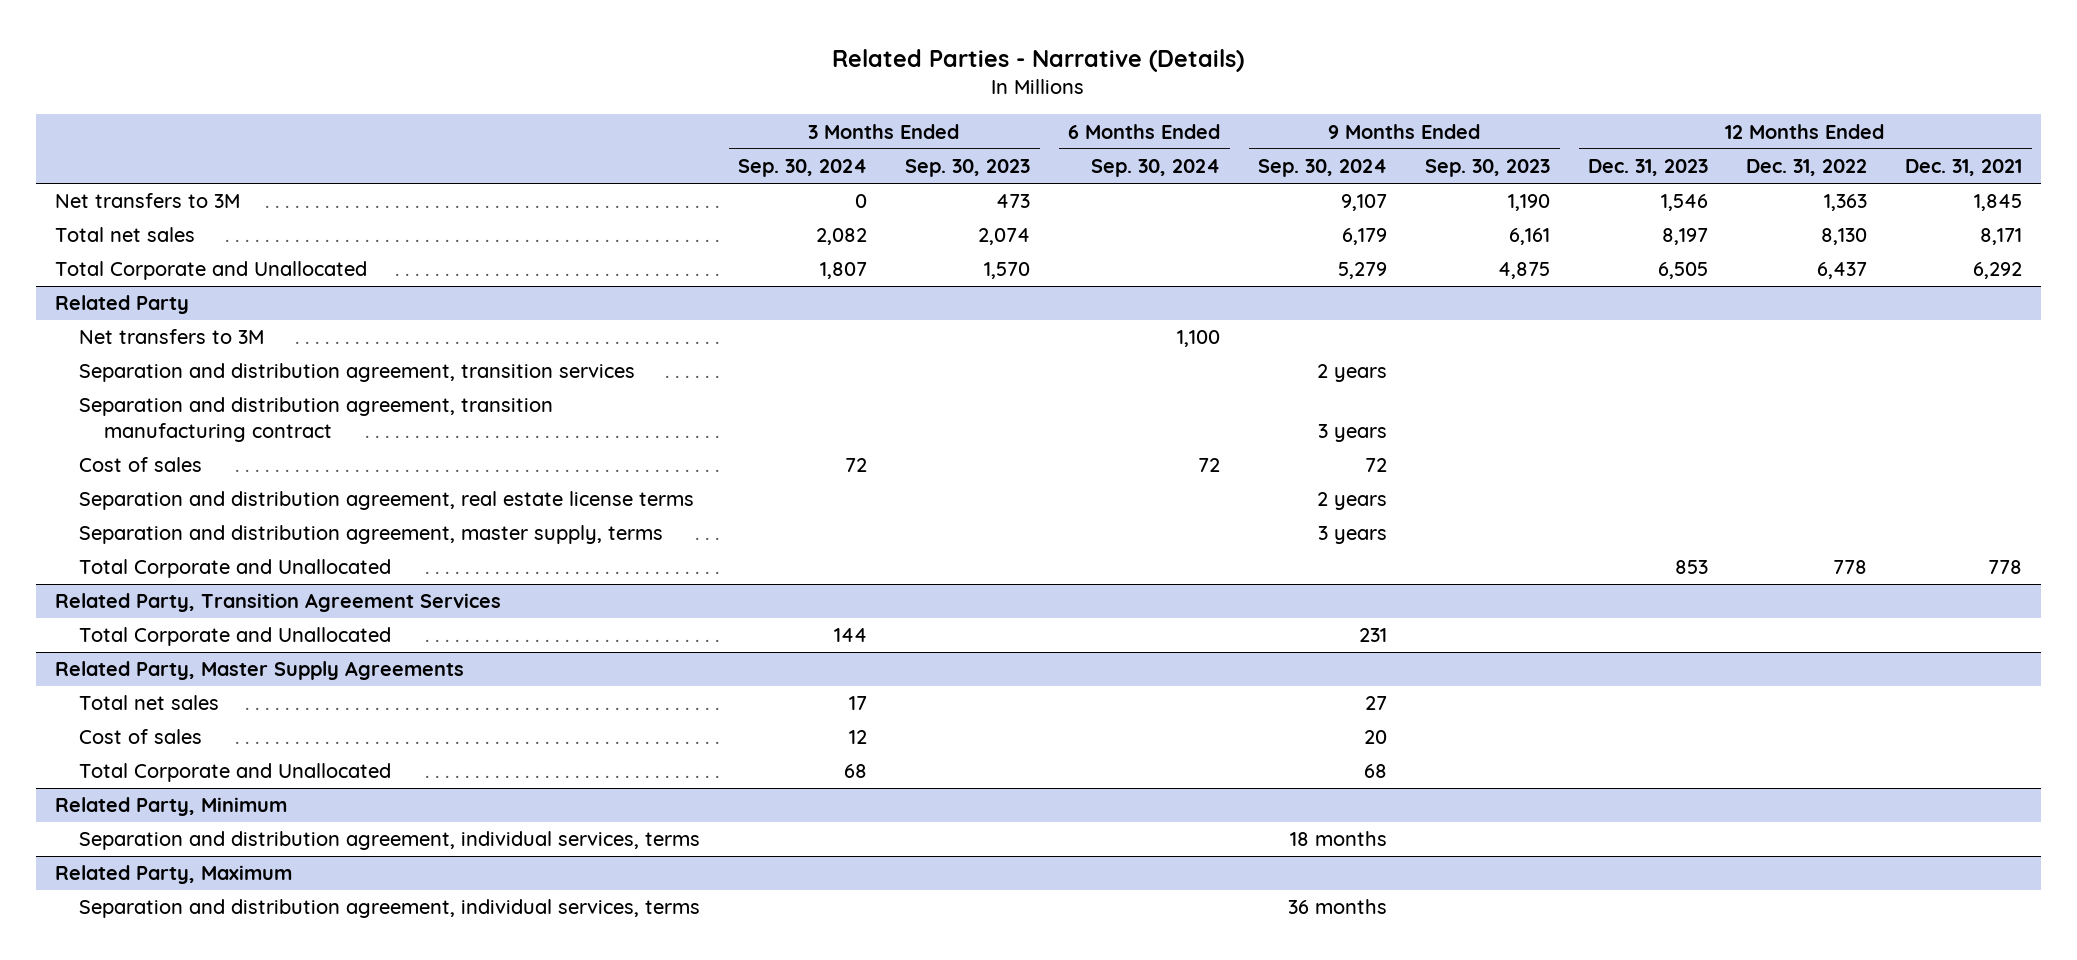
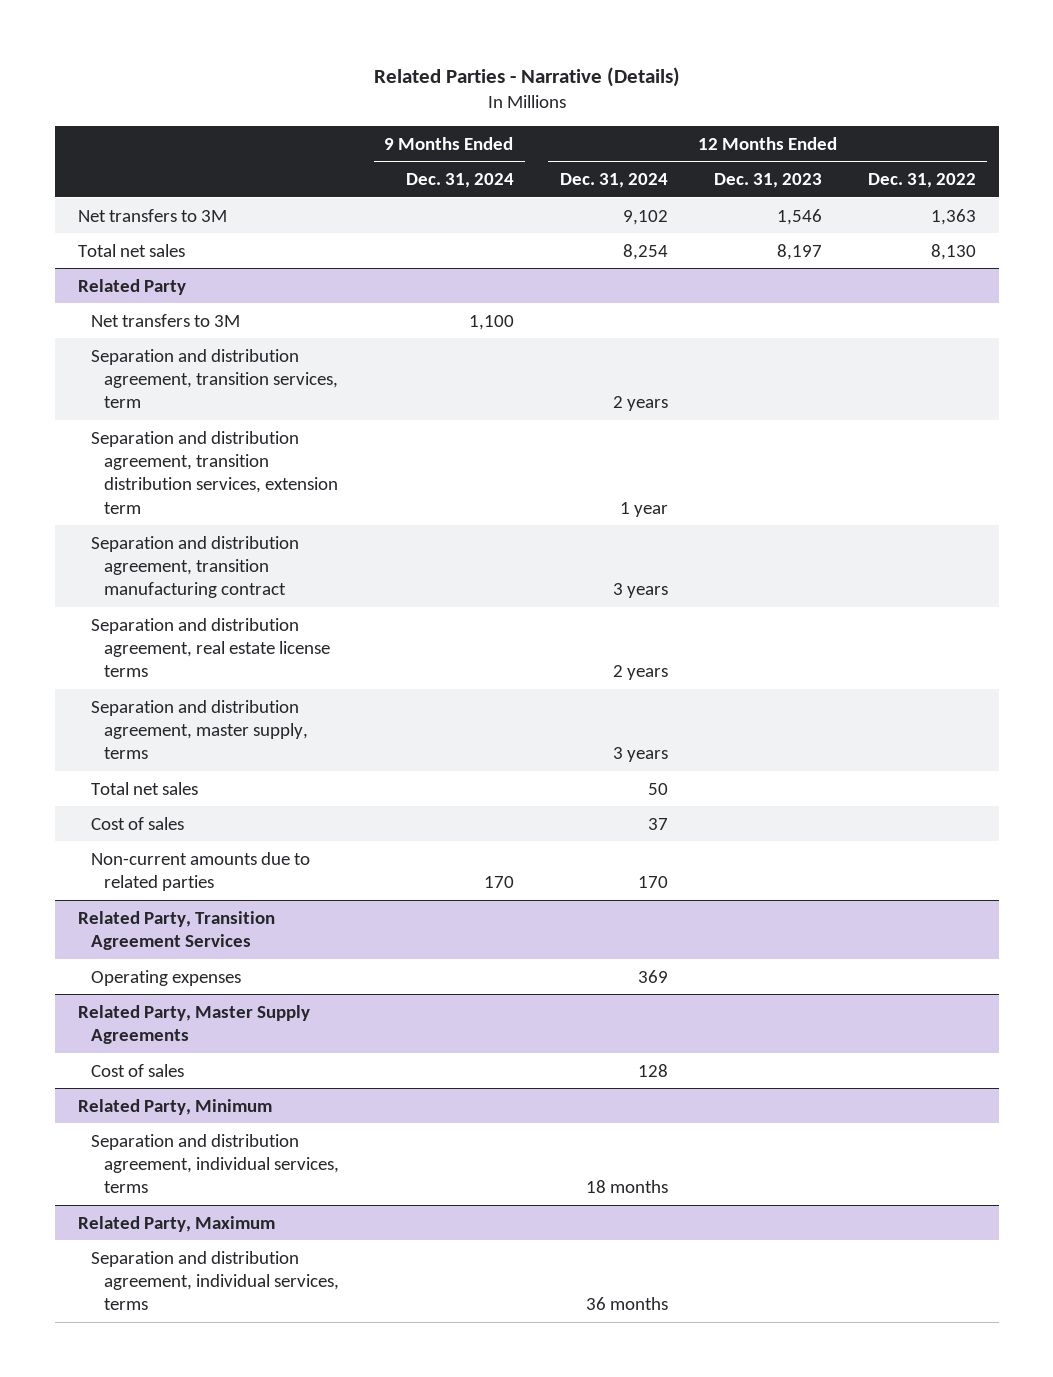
- | 3 Months Ended Sep. 30, 2024 | 3 Months Ended Sep. 30, 2023 | 6 Months Ended Sep. 30, 2024 | 9 Months Ended Sep. 30, 2024 | 9 Months Ended Sep. 30, 2023 | 12 Months Ended Dec. 31, 2023 | 12 Months Ended Dec. 31, 2022 | 12 Months Ended Dec. 31, 2021
+ | 9 Months Ended Dec. 31, 2024 | 12 Months Ended Dec. 31, 2024 | 12 Months Ended Dec. 31, 2023 | 12 Months Ended Dec. 31, 2022
- Total Corporate and Unallocated | 1,807 | 1,570 | | 5,279 | 4,875 | 6,505 | 6,437 | 6,292
@ Related Party
- Separation and distribution agreement, transition services | | | | 2 years | | | |
+ Separation and distribution agreement, transition services, term | | 2 years | |
+ Separation and distribution agreement, transition distribution services, extension term | | 1 year | |
- Total Corporate and Unallocated | | | | | | 853 | 778 | 778
+ Total net sales | | 50 | |
moved down: Cost of sales | | 37 | |
+ Non-current amounts due to related parties | 170 | 170 | |
@ Related Party, Transition Agreement Services
- Total Corporate and Unallocated | 144 | | | 231 | | | |
+ Operating expenses | | 369 | |
@ Related Party, Master Supply Agreements
- Total net sales | 17 | | | 27 | | | |
- Total Corporate and Unallocated | 68 | | | 68 | | | |

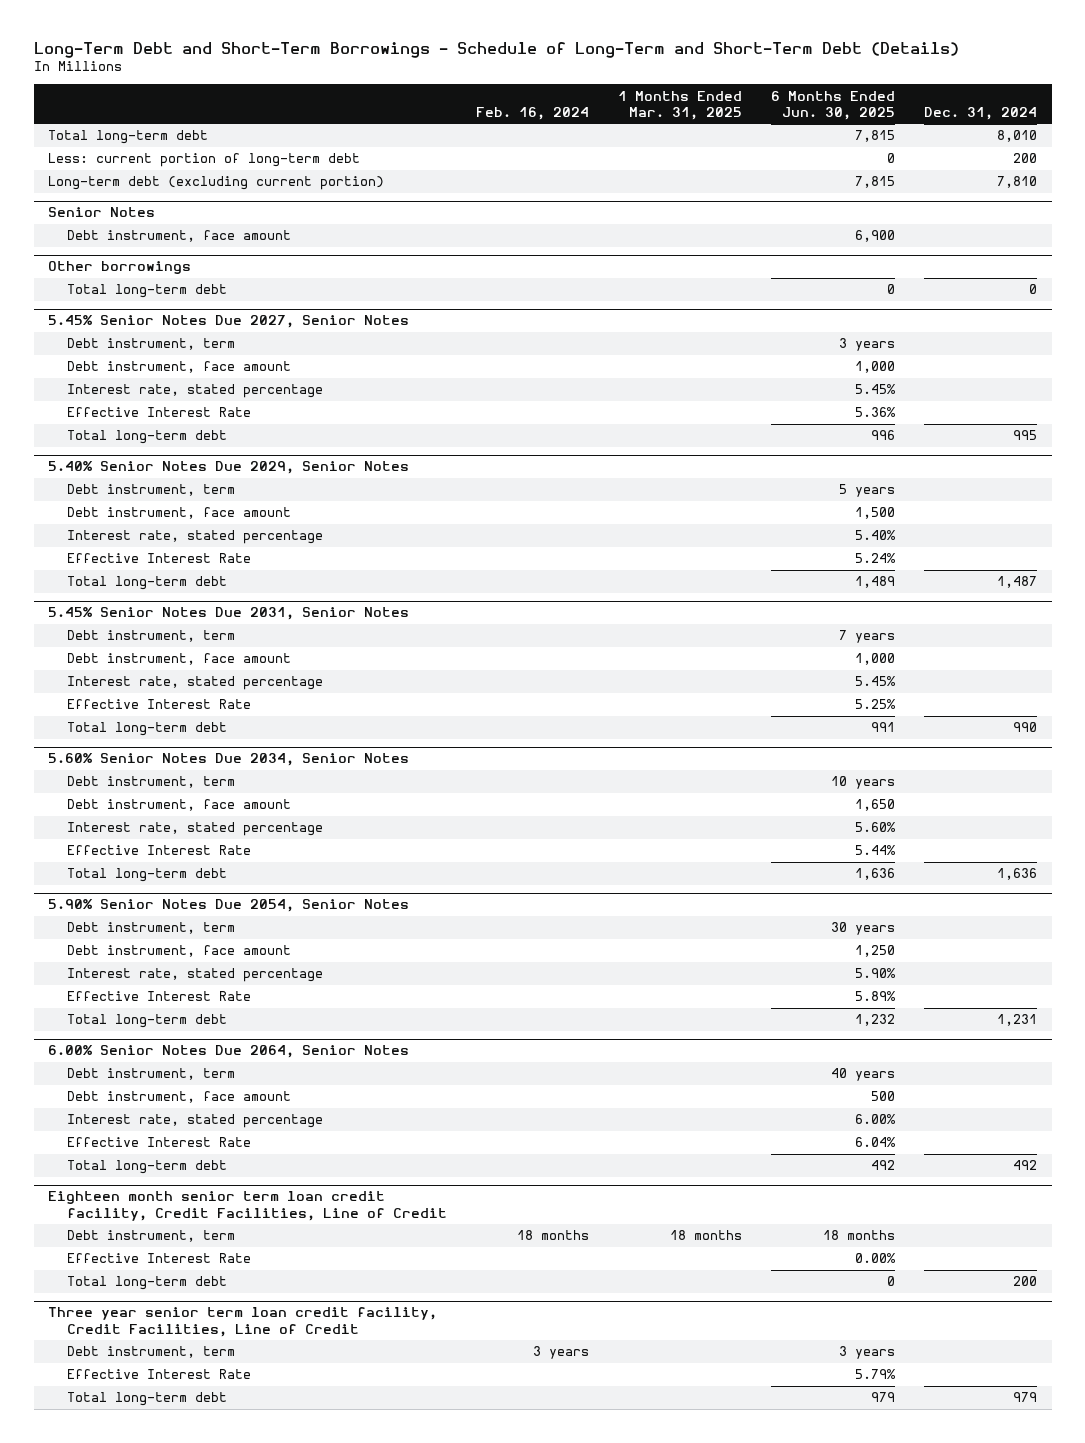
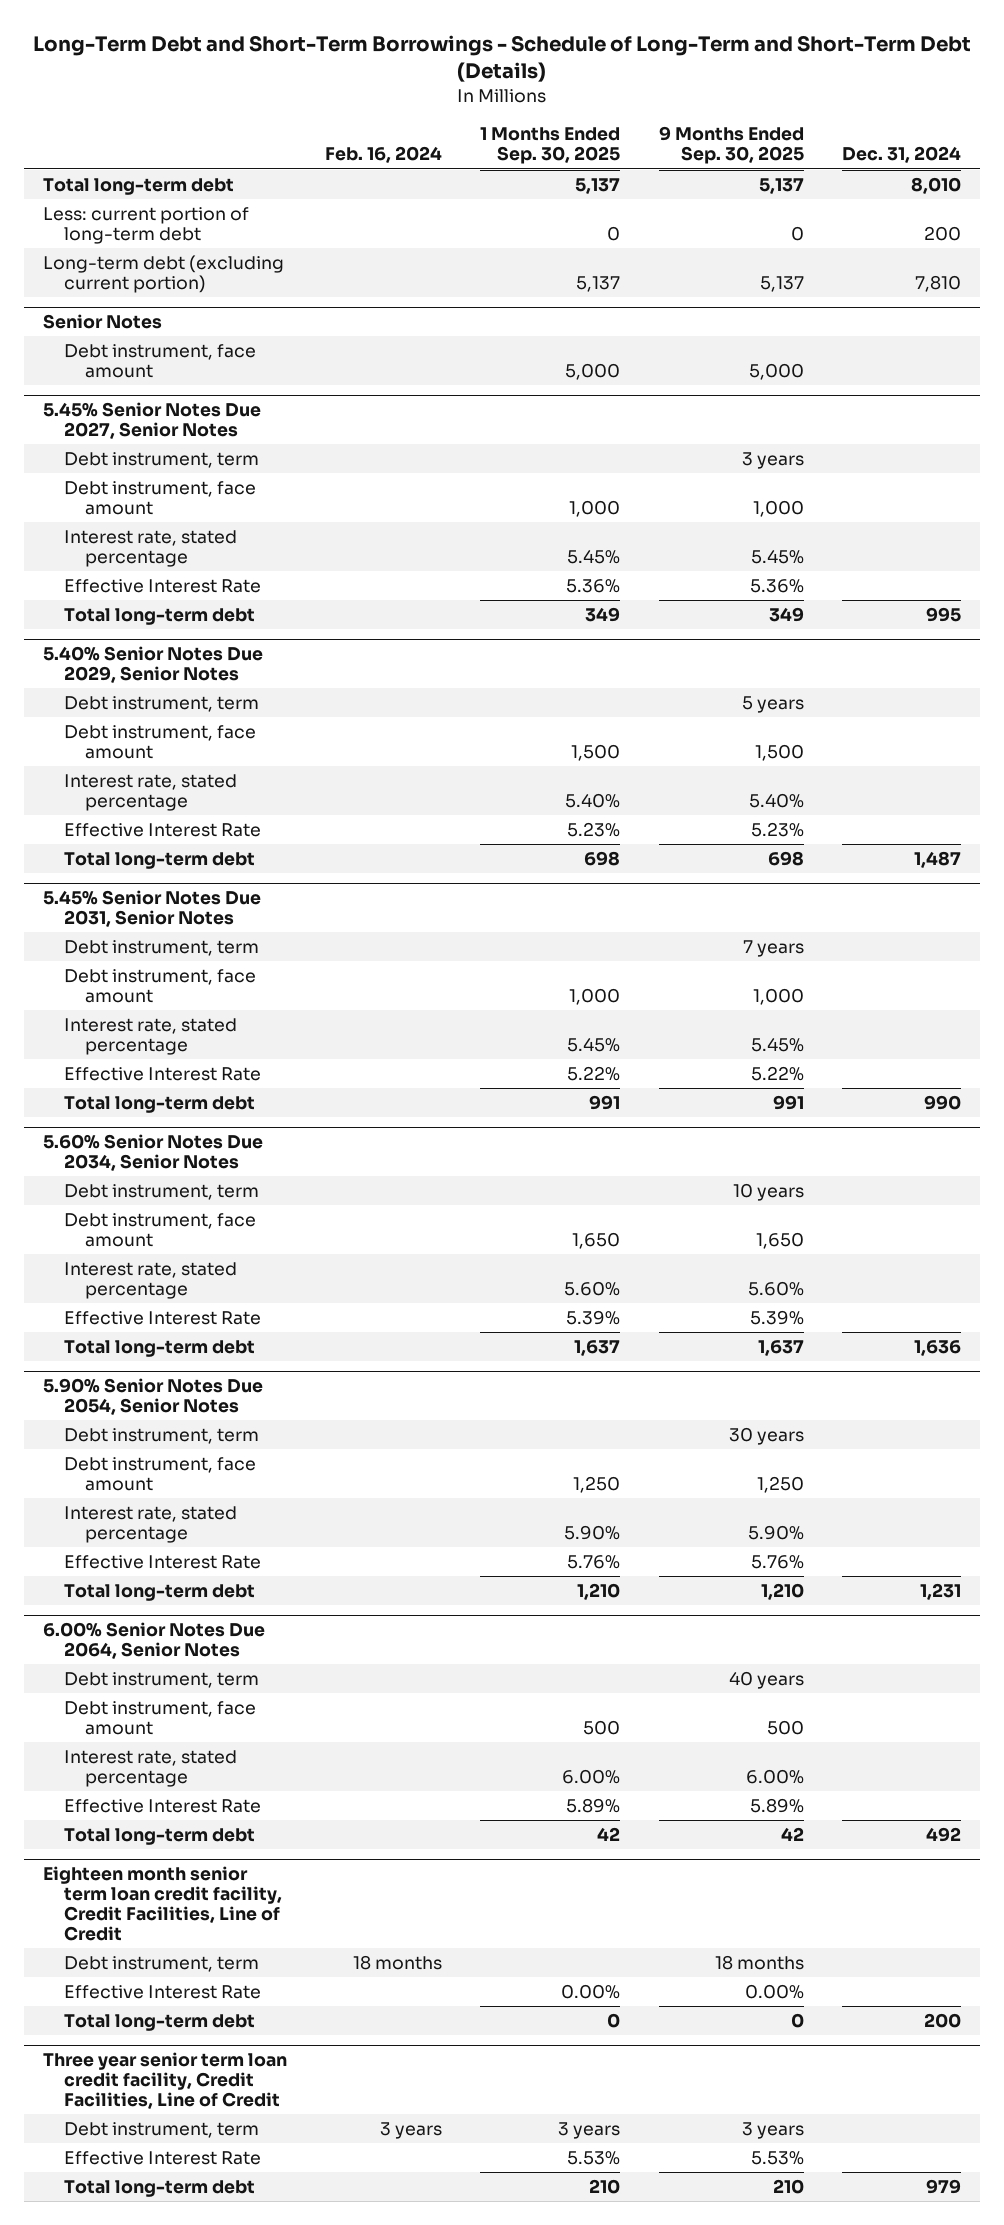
- | Feb. 16, 2024 | 1 Months Ended Mar. 31, 2025 | 6 Months Ended Jun. 30, 2025 | Dec. 31, 2024
+ | Feb. 16, 2024 | 1 Months Ended Sep. 30, 2025 | 9 Months Ended Sep. 30, 2025 | Dec. 31, 2024
- Other borrowings
- Total long-term debt | | | 0 | 0

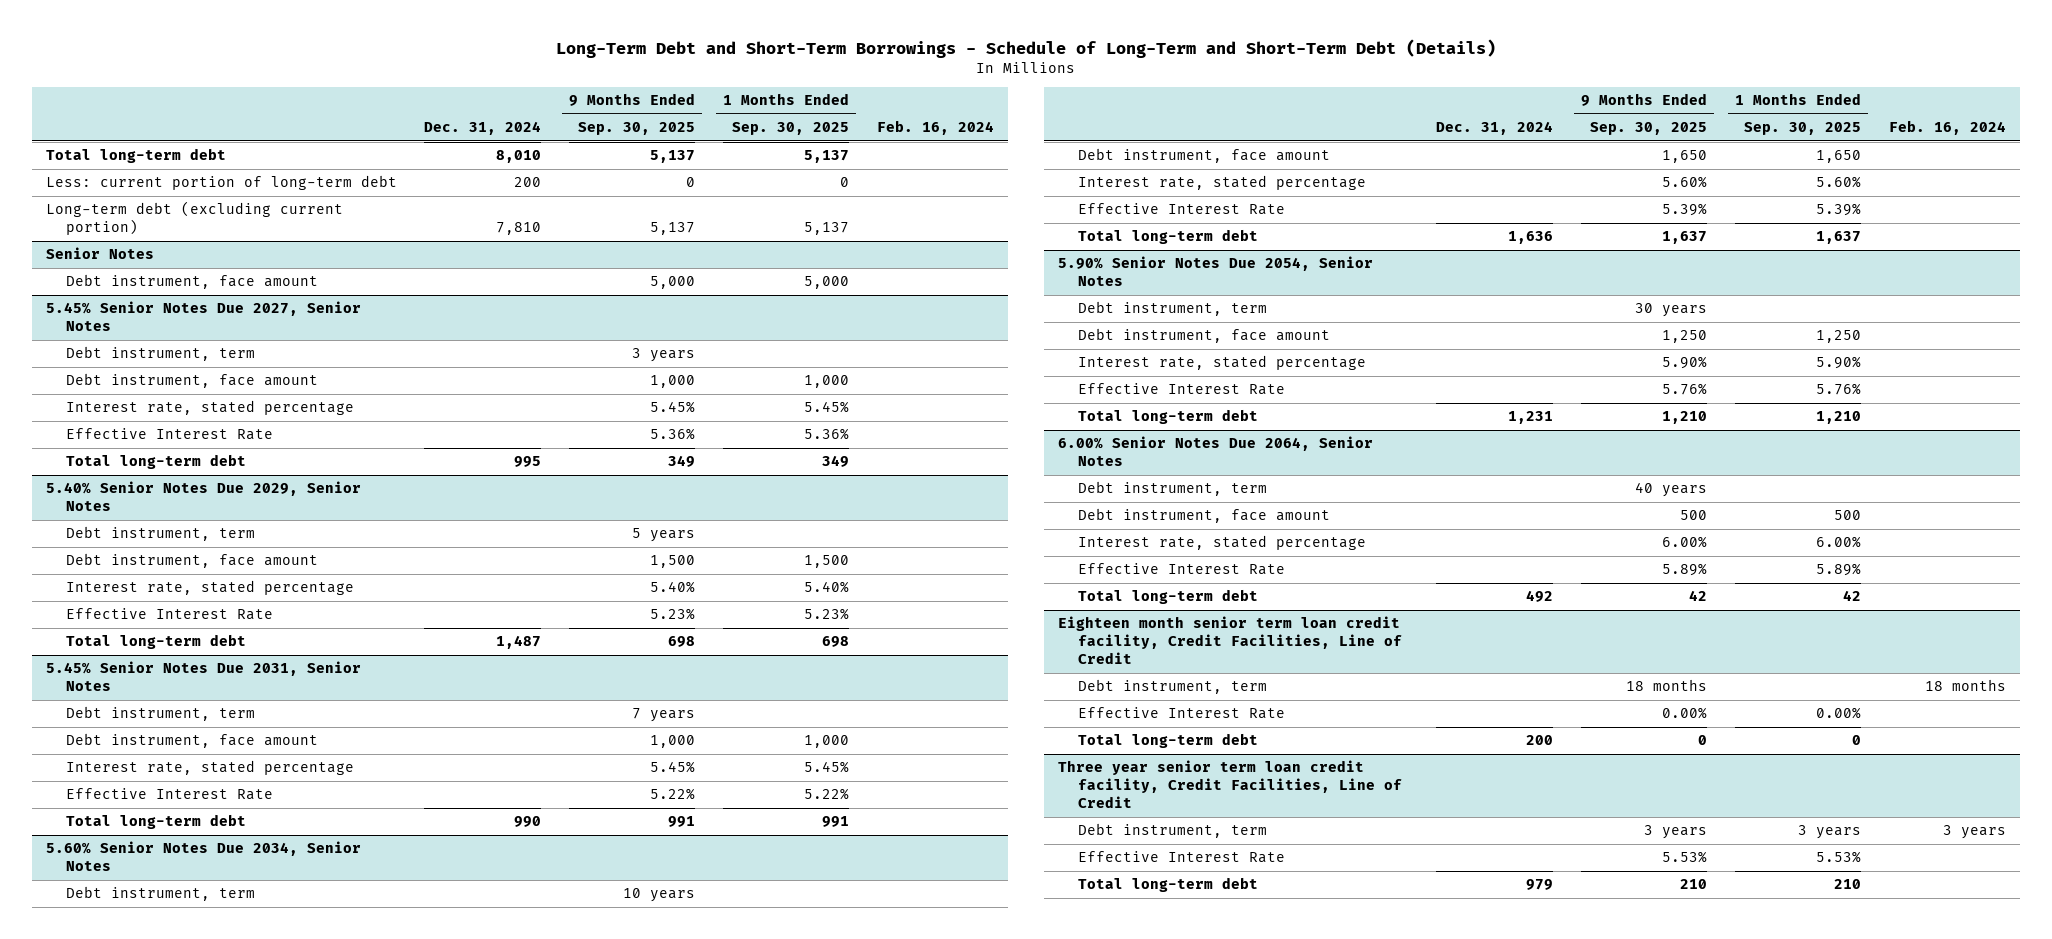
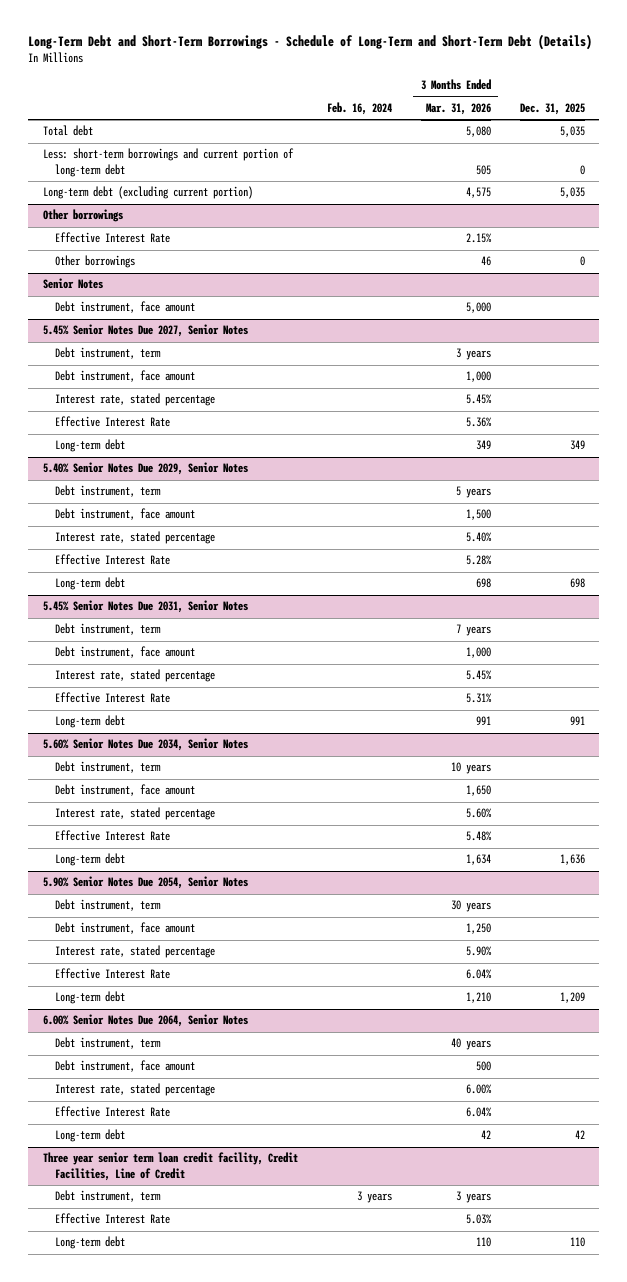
- | Dec. 31, 2024 | 9 Months Ended Sep. 30, 2025 | 1 Months Ended Sep. 30, 2025 | Feb. 16, 2024
+ | Feb. 16, 2024 | 3 Months Ended Mar. 31, 2026 | Dec. 31, 2025
- Total long-term debt | 8,010 | 5,137 | 5,137 |
- Less: current portion of long-term debt | 200 | 0 | 0 |
+ Total debt | | 5,080 | 5,035
+ Less: short-term borrowings and current portion of long-term debt | | 505 | 0
+ Other borrowings
+ Effective Interest Rate | | 2.15% |
+ Other borrowings | | 46 | 0
@ 5.45% Senior Notes Due 2027, Senior Notes
- Total long-term debt | 995 | 349 | 349 |
+ Long-term debt | | 349 | 349
@ 5.40% Senior Notes Due 2029, Senior Notes
- Total long-term debt | 1,487 | 698 | 698 |
+ Long-term debt | | 698 | 698
@ 5.45% Senior Notes Due 2031, Senior Notes
- Total long-term debt | 990 | 991 | 991 |
+ Long-term debt | | 991 | 991
@ 5.60% Senior Notes Due 2034, Senior Notes
- Total long-term debt | 1,636 | 1,637 | 1,637 |
+ Long-term debt | | 1,634 | 1,636
@ 5.90% Senior Notes Due 2054, Senior Notes
- Total long-term debt | 1,231 | 1,210 | 1,210 |
+ Long-term debt | | 1,210 | 1,209
@ 6.00% Senior Notes Due 2064, Senior Notes
- Total long-term debt | 492 | 42 | 42 |
- Eighteen month senior term loan credit facility, Credit Facilities, Line of Credit
- Debt instrument, term | | 18 months | | 18 months
- Effective Interest Rate | | 0.00% | 0.00% |
- Total long-term debt | 200 | 0 | 0 |
@ 6.00% Senior Notes Due 2064, Senior Notes
+ Long-term debt | | 42 | 42
@ Three year senior term loan credit facility, Credit Facilities, Line of Credit
- Total long-term debt | 979 | 210 | 210 |
+ Long-term debt | | 110 | 110

